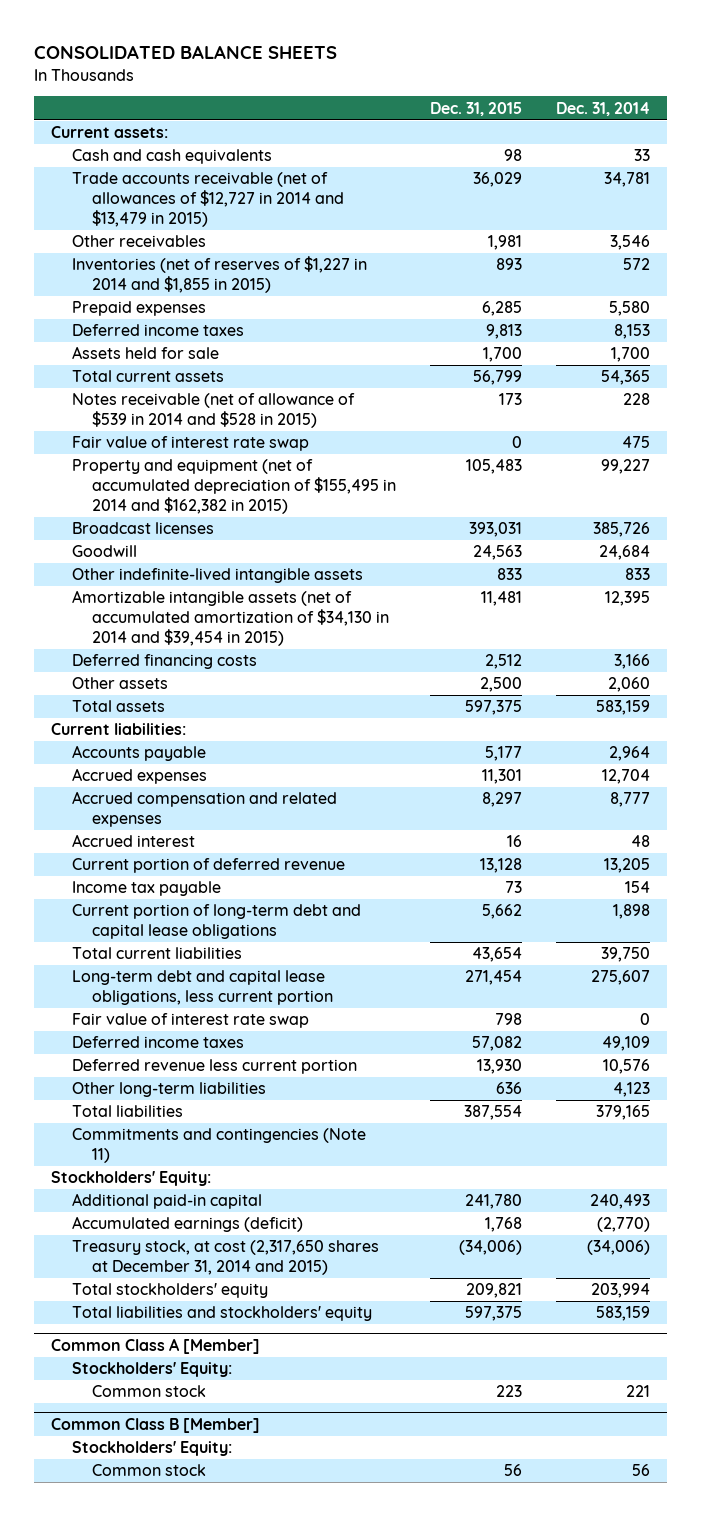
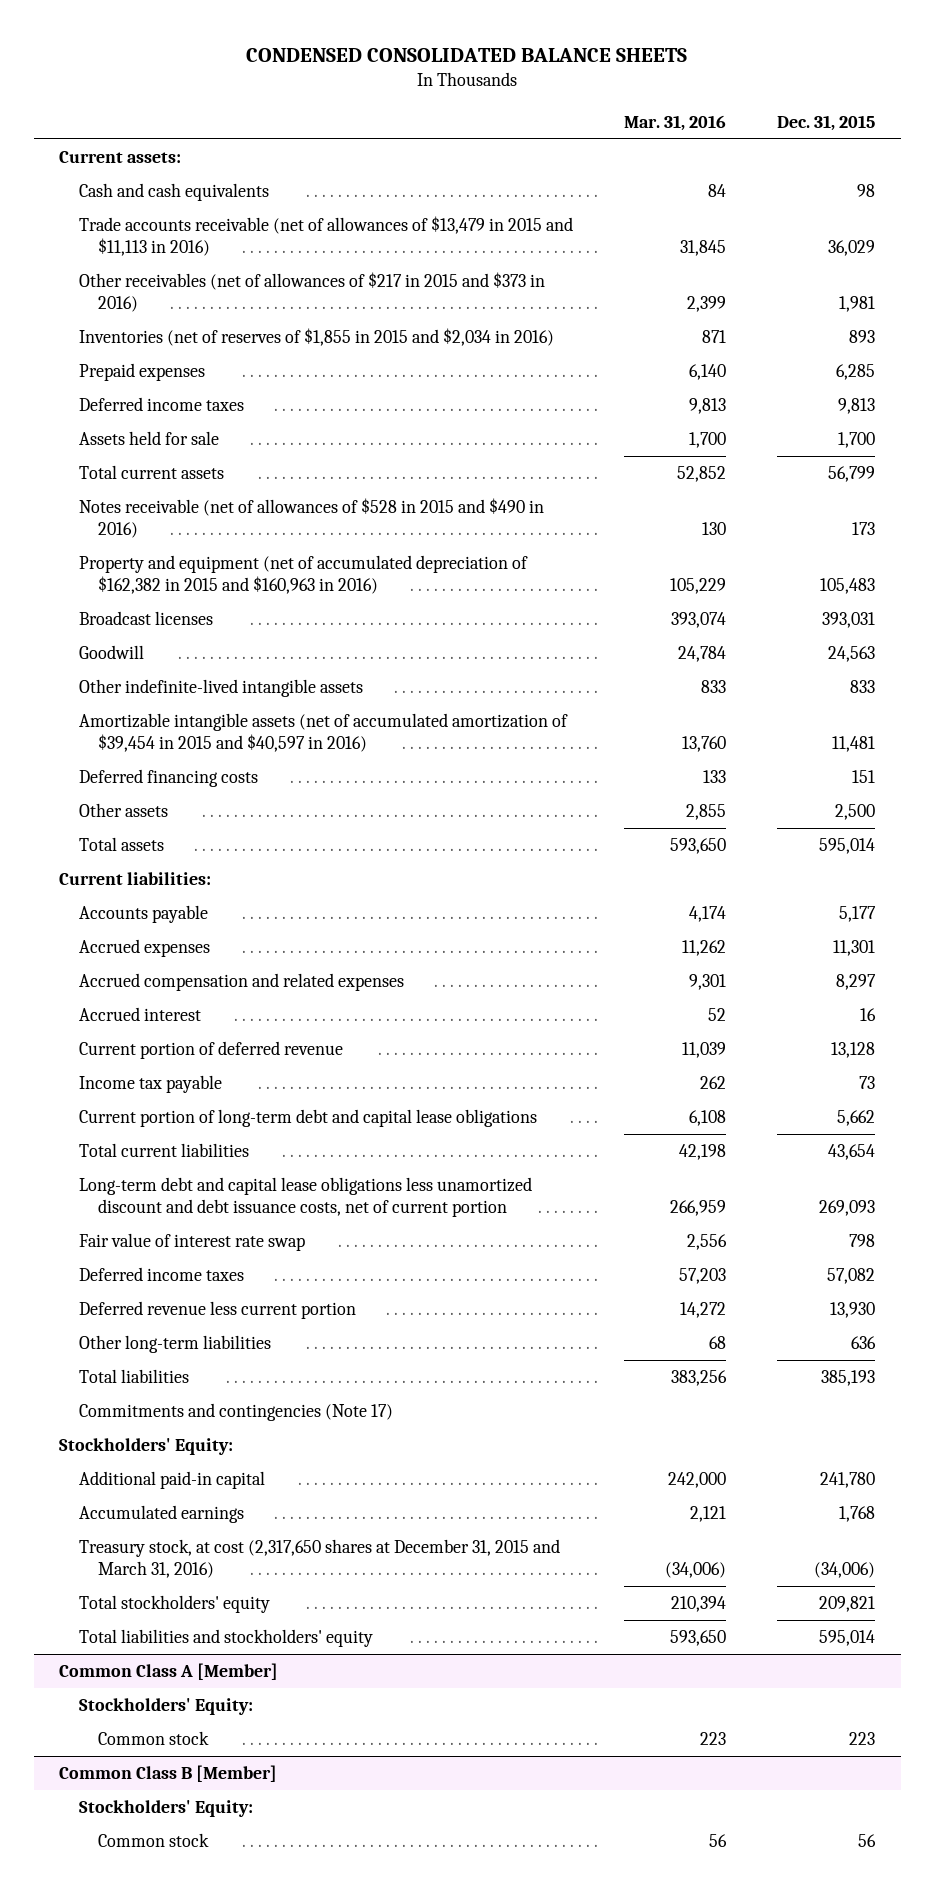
- CONSOLIDATED BALANCE SHEETS
+ CONDENSED CONSOLIDATED BALANCE SHEETS
- | Dec. 31, 2015 | Dec. 31, 2014
+ | Mar. 31, 2016 | Dec. 31, 2015
- Trade accounts receivable (net of allowances of $12,727 in 2014 and $13,479 in 2015) | 36,029 | 34,781
- Other receivables | 1,981 | 3,546
- Inventories (net of reserves of $1,227 in 2014 and $1,855 in 2015) | 893 | 572
+ Trade accounts receivable (net of allowances of $13,479 in 2015 and $11,113 in 2016) | 31,845 | 36,029
+ Other receivables (net of allowances of $217 in 2015 and $373 in 2016) | 2,399 | 1,981
+ Inventories (net of reserves of $1,855 in 2015 and $2,034 in 2016) | 871 | 893
- Notes receivable (net of allowance of $539 in 2014 and $528 in 2015) | 173 | 228
- Fair value of interest rate swap | 0 | 475
- Property and equipment (net of accumulated depreciation of $155,495 in 2014 and $162,382 in 2015) | 105,483 | 99,227
+ Notes receivable (net of allowances of $528 in 2015 and $490 in 2016) | 130 | 173
+ Property and equipment (net of accumulated depreciation of $162,382 in 2015 and $160,963 in 2016) | 105,229 | 105,483
- Amortizable intangible assets (net of accumulated amortization of $34,130 in 2014 and $39,454 in 2015) | 11,481 | 12,395
- Deferred financing costs | 2,512 | 3,166
+ Amortizable intangible assets (net of accumulated amortization of $39,454 in 2015 and $40,597 in 2016) | 13,760 | 11,481
+ Deferred financing costs | 133 | 151
- Total assets | 597,375 | 583,159
+ Total assets | 593,650 | 595,014
- Long-term debt and capital lease obligations, less current portion | 271,454 | 275,607
+ Long-term debt and capital lease obligations less unamortized discount and debt issuance costs, net of current portion | 266,959 | 269,093
- Total liabilities | 387,554 | 379,165
- Commitments and contingencies (Note 11)
+ Total liabilities | 383,256 | 385,193
+ Commitments and contingencies (Note 17)
- Accumulated earnings (deficit) | 1,768 | (2,770)
- Treasury stock, at cost (2,317,650 shares at December 31, 2014 and 2015) | (34,006) | (34,006)
+ Accumulated earnings | 2,121 | 1,768
+ Treasury stock, at cost (2,317,650 shares at December 31, 2015 and March 31, 2016) | (34,006) | (34,006)
- Total liabilities and stockholders' equity | 597,375 | 583,159
+ Total liabilities and stockholders' equity | 593,650 | 595,014

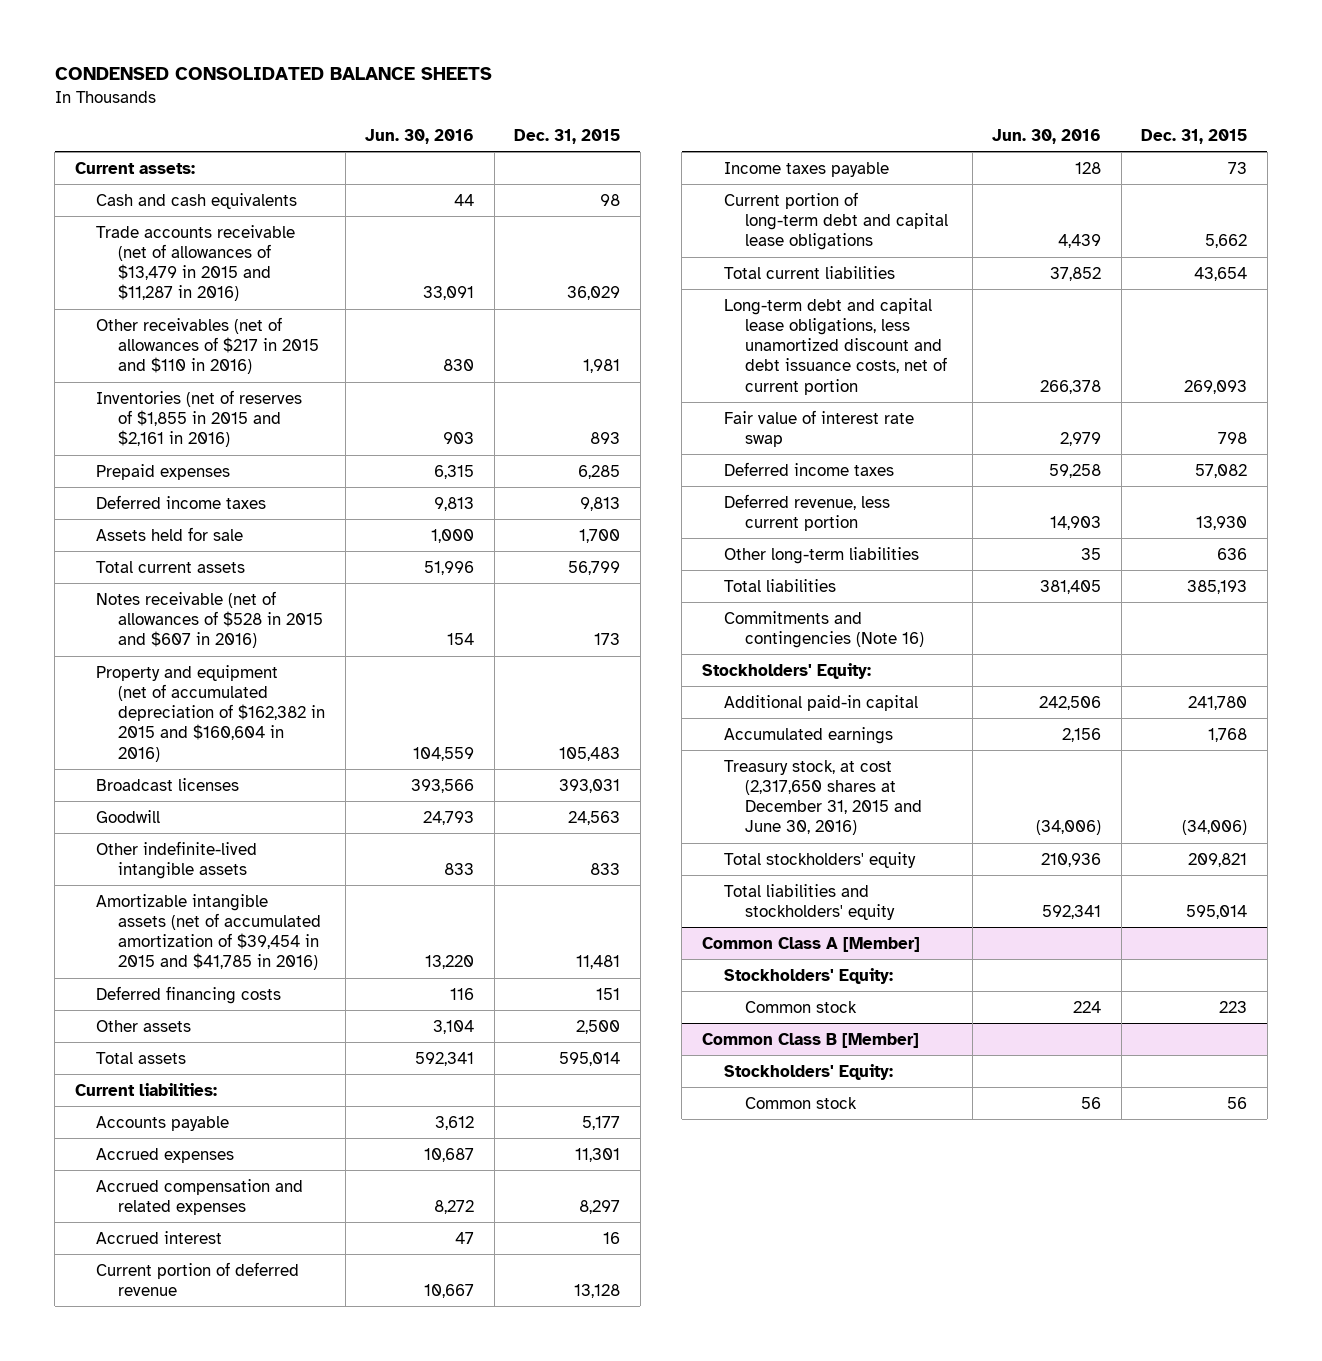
- | Mar. 31, 2016 | Dec. 31, 2015
+ | Jun. 30, 2016 | Dec. 31, 2015
- Trade accounts receivable (net of allowances of $13,479 in 2015 and $11,113 in 2016) | 31,845 | 36,029
- Other receivables (net of allowances of $217 in 2015 and $373 in 2016) | 2,399 | 1,981
- Inventories (net of reserves of $1,855 in 2015 and $2,034 in 2016) | 871 | 893
+ Trade accounts receivable (net of allowances of $13,479 in 2015 and $11,287 in 2016) | 33,091 | 36,029
+ Other receivables (net of allowances of $217 in 2015 and $110 in 2016) | 830 | 1,981
+ Inventories (net of reserves of $1,855 in 2015 and $2,161 in 2016) | 903 | 893
- Notes receivable (net of allowances of $528 in 2015 and $490 in 2016) | 130 | 173
- Property and equipment (net of accumulated depreciation of $162,382 in 2015 and $160,963 in 2016) | 105,229 | 105,483
+ Notes receivable (net of allowances of $528 in 2015 and $607 in 2016) | 154 | 173
+ Property and equipment (net of accumulated depreciation of $162,382 in 2015 and $160,604 in 2016) | 104,559 | 105,483
- Amortizable intangible assets (net of accumulated amortization of $39,454 in 2015 and $40,597 in 2016) | 13,760 | 11,481
+ Amortizable intangible assets (net of accumulated amortization of $39,454 in 2015 and $41,785 in 2016) | 13,220 | 11,481
- Income tax payable | 262 | 73
+ Income taxes payable | 128 | 73
- Long-term debt and capital lease obligations less unamortized discount and debt issuance costs, net of current portion | 266,959 | 269,093
+ Long-term debt and capital lease obligations, less unamortized discount and debt issuance costs, net of current portion | 266,378 | 269,093
- Deferred revenue less current portion | 14,272 | 13,930
+ Deferred revenue, less current portion | 14,903 | 13,930
- Commitments and contingencies (Note 17)
+ Commitments and contingencies (Note 16)
- Treasury stock, at cost (2,317,650 shares at December 31, 2015 and March 31, 2016) | (34,006) | (34,006)
+ Treasury stock, at cost (2,317,650 shares at December 31, 2015 and June 30, 2016) | (34,006) | (34,006)

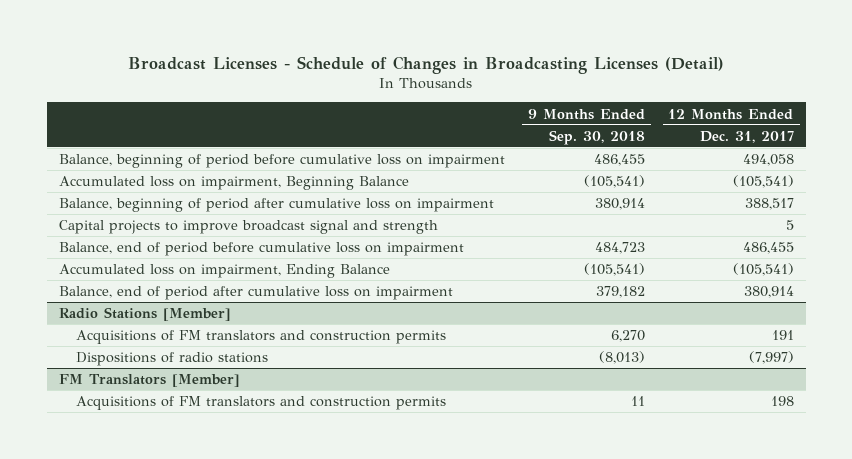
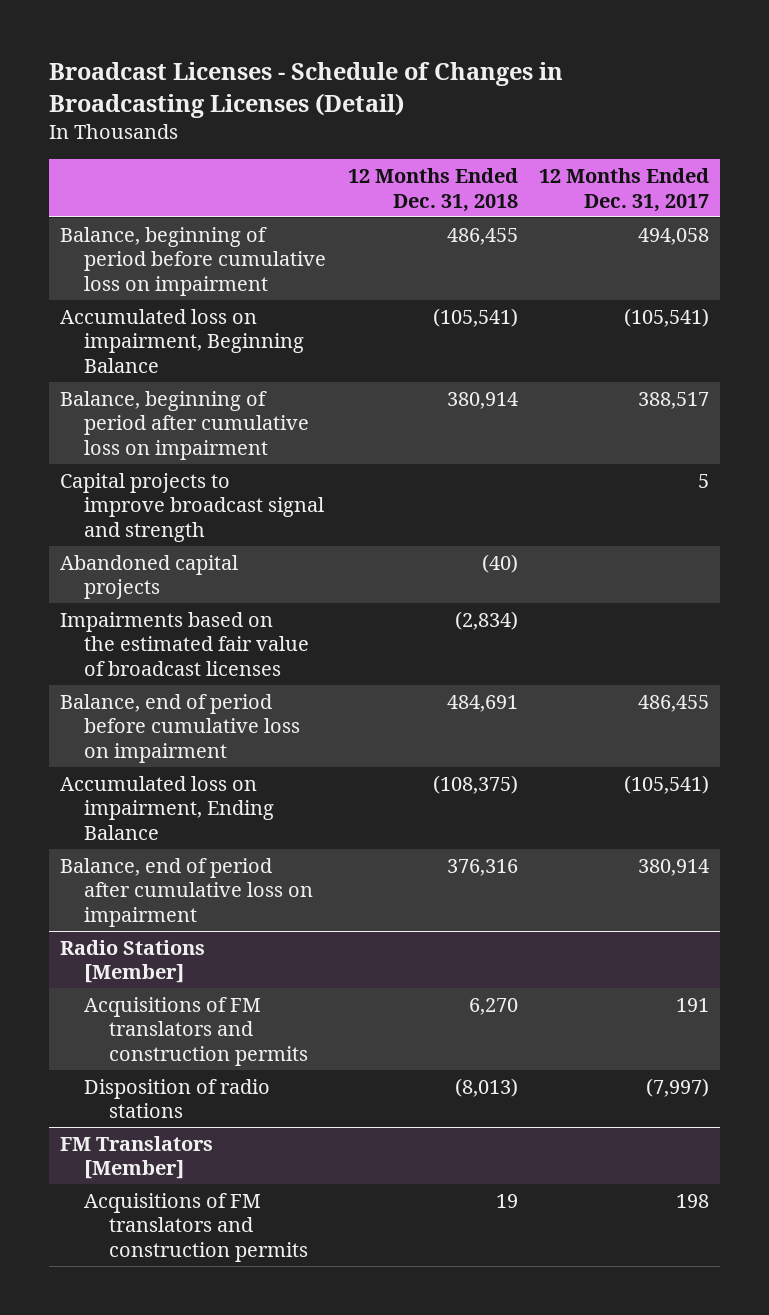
- | 9 Months Ended Sep. 30, 2018 | 12 Months Ended Dec. 31, 2017
+ | 12 Months Ended Dec. 31, 2018 | 12 Months Ended Dec. 31, 2017
+ Abandoned capital projects | (40) |
+ Impairments based on the estimated fair value of broadcast licenses | (2,834) |
@ Radio Stations [Member]
- Dispositions of radio stations | (8,013) | (7,997)
+ Disposition of radio stations | (8,013) | (7,997)

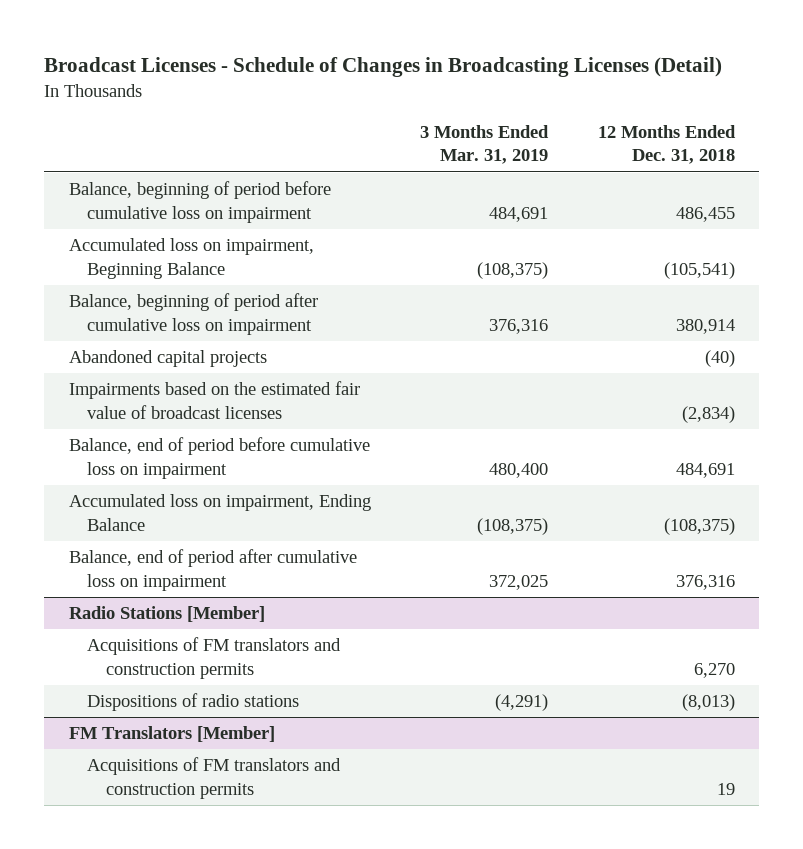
- | 12 Months Ended Dec. 31, 2018 | 12 Months Ended Dec. 31, 2017
+ | 3 Months Ended Mar. 31, 2019 | 12 Months Ended Dec. 31, 2018
- Capital projects to improve broadcast signal and strength | | 5
@ Radio Stations [Member]
- Disposition of radio stations | (8,013) | (7,997)
+ Dispositions of radio stations | (4,291) | (8,013)

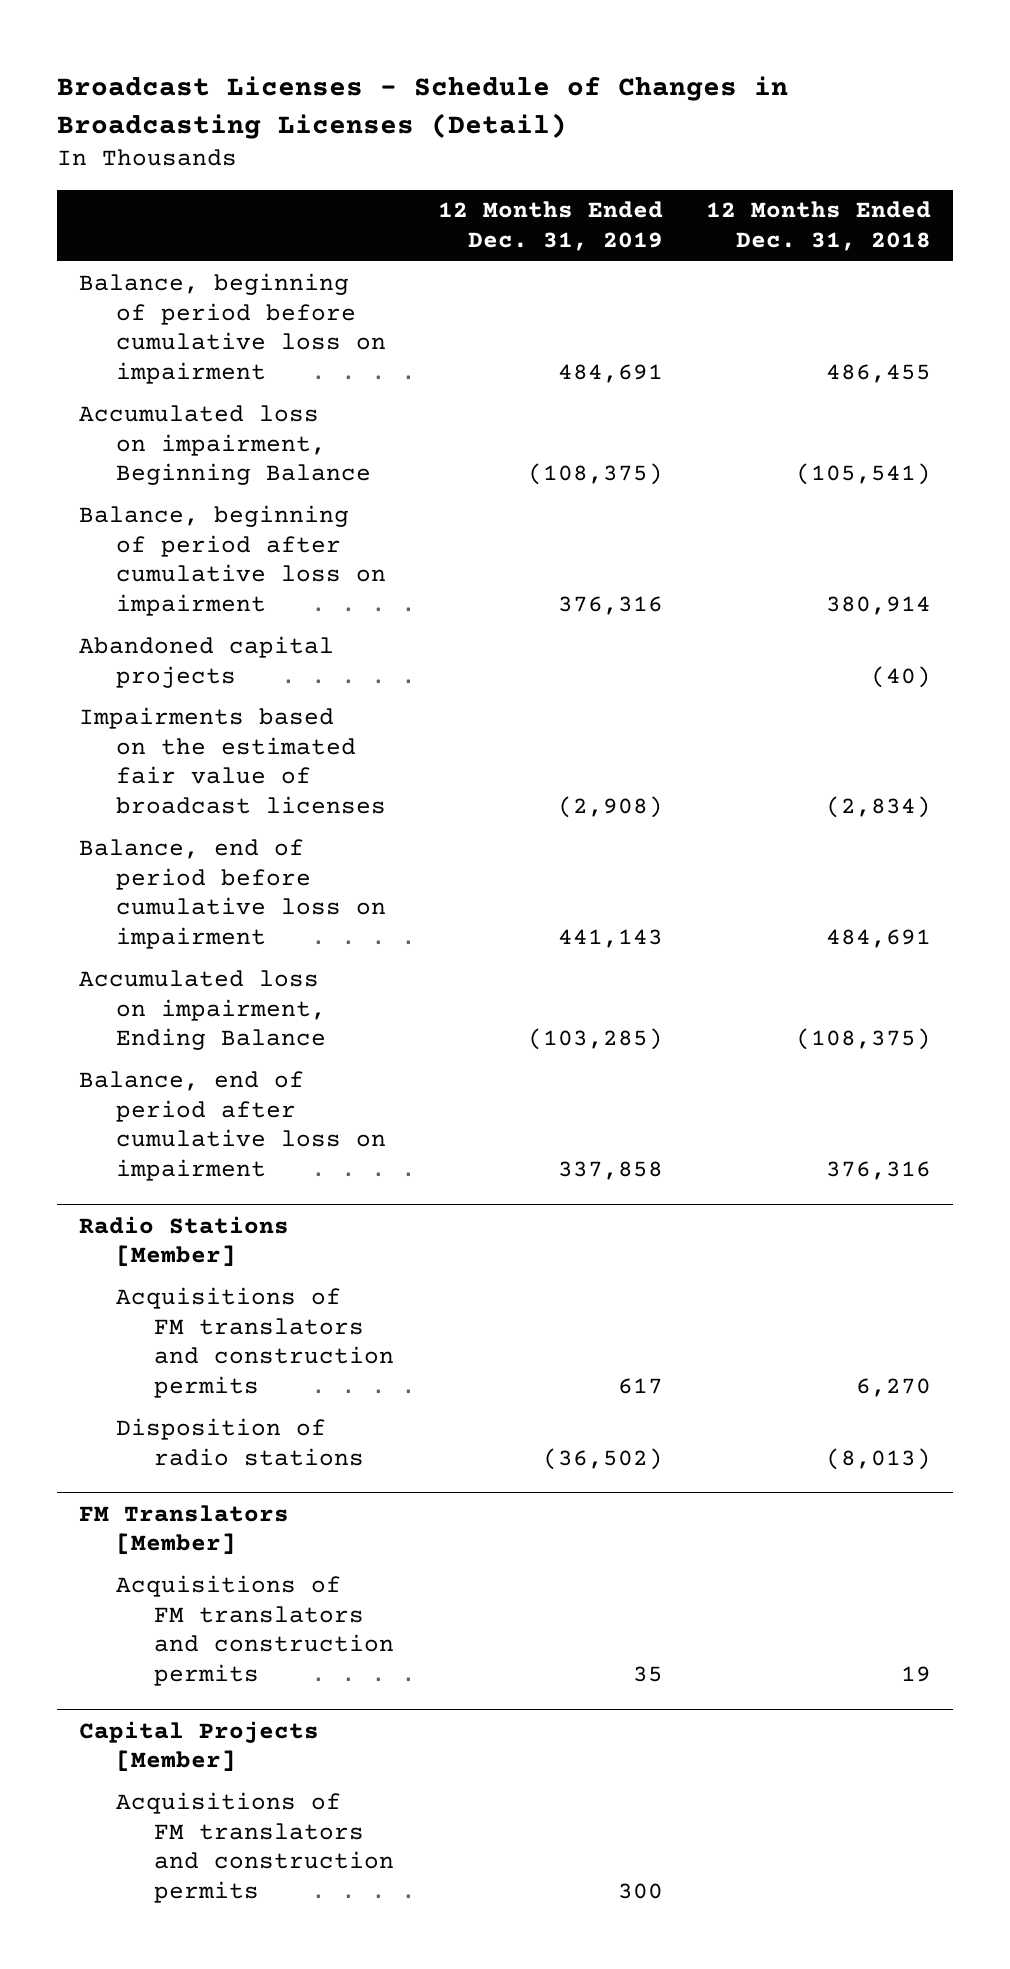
- | 3 Months Ended Mar. 31, 2019 | 12 Months Ended Dec. 31, 2018
+ | 12 Months Ended Dec. 31, 2019 | 12 Months Ended Dec. 31, 2018
@ Radio Stations [Member]
- Dispositions of radio stations | (4,291) | (8,013)
+ Disposition of radio stations | (36,502) | (8,013)
+ Capital Projects [Member]
+ Acquisitions of FM translators and construction permits | 300 |

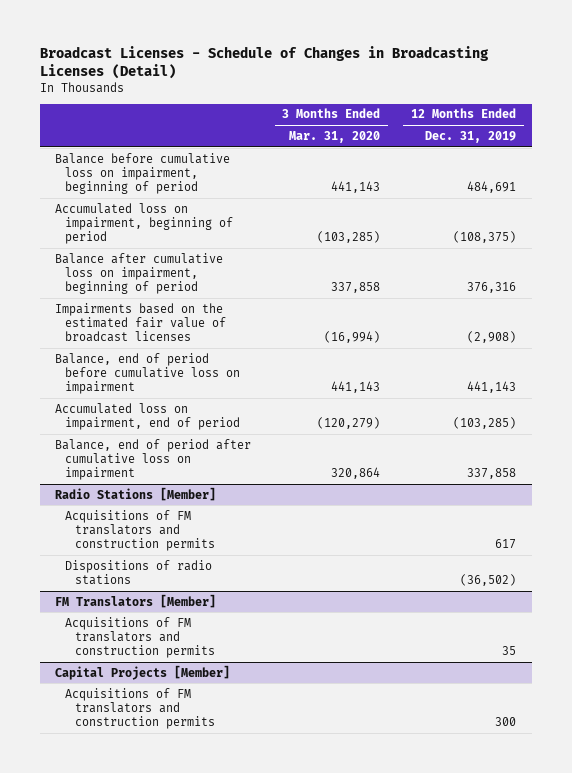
- | 12 Months Ended Dec. 31, 2019 | 12 Months Ended Dec. 31, 2018
+ | 3 Months Ended Mar. 31, 2020 | 12 Months Ended Dec. 31, 2019
- Balance, beginning of period before cumulative loss on impairment | 484,691 | 486,455
- Accumulated loss on impairment, Beginning Balance | (108,375) | (105,541)
- Balance, beginning of period after cumulative loss on impairment | 376,316 | 380,914
- Abandoned capital projects | | (40)
+ Balance before cumulative loss on impairment, beginning of period | 441,143 | 484,691
+ Accumulated loss on impairment, beginning of period | (103,285) | (108,375)
+ Balance after cumulative loss on impairment, beginning of period | 337,858 | 376,316
- Accumulated loss on impairment, Ending Balance | (103,285) | (108,375)
+ Accumulated loss on impairment, end of period | (120,279) | (103,285)
@ Radio Stations [Member]
- Disposition of radio stations | (36,502) | (8,013)
+ Dispositions of radio stations | | (36,502)

